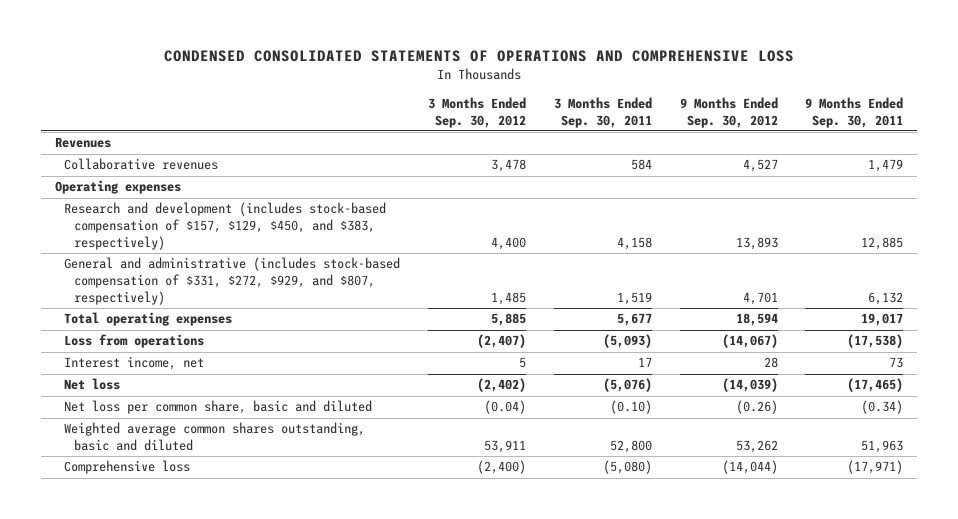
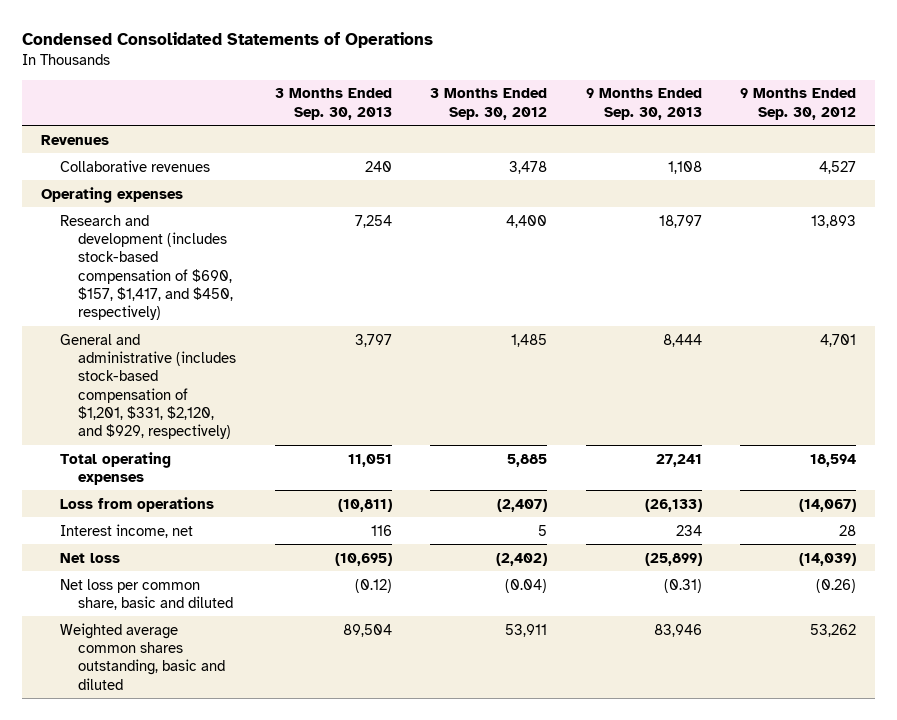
- CONDENSED CONSOLIDATED STATEMENTS OF OPERATIONS AND COMPREHENSIVE LOSS
+ Condensed Consolidated Statements of Operations
- | 3 Months Ended Sep. 30, 2012 | 3 Months Ended Sep. 30, 2011 | 9 Months Ended Sep. 30, 2012 | 9 Months Ended Sep. 30, 2011
+ | 3 Months Ended Sep. 30, 2013 | 3 Months Ended Sep. 30, 2012 | 9 Months Ended Sep. 30, 2013 | 9 Months Ended Sep. 30, 2012
- Research and development (includes stock-based compensation of $157, $129, $450, and $383, respectively) | 4,400 | 4,158 | 13,893 | 12,885
- General and administrative (includes stock-based compensation of $331, $272, $929, and $807, respectively) | 1,485 | 1,519 | 4,701 | 6,132
+ Research and development (includes stock-based compensation of $690, $157, $1,417, and $450, respectively) | 7,254 | 4,400 | 18,797 | 13,893
+ General and administrative (includes stock-based compensation of $1,201, $331, $2,120, and $929, respectively) | 3,797 | 1,485 | 8,444 | 4,701
- Comprehensive loss | (2,400) | (5,080) | (14,044) | (17,971)

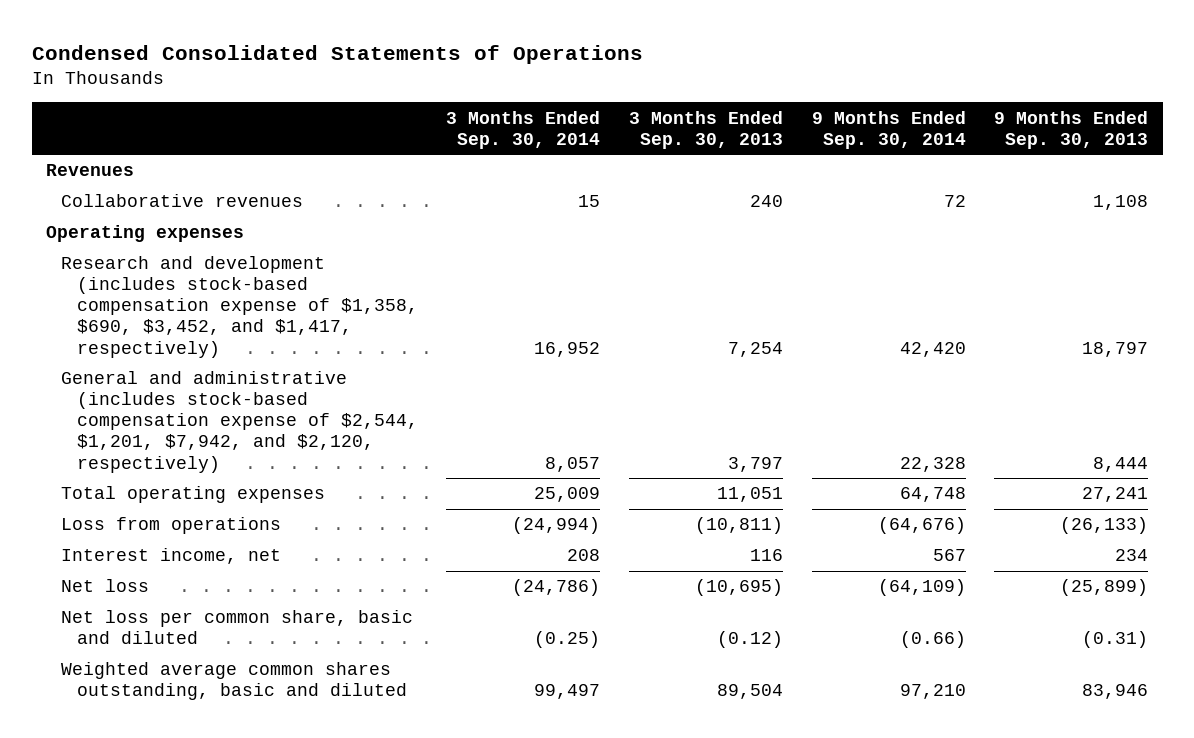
- | 3 Months Ended Sep. 30, 2013 | 3 Months Ended Sep. 30, 2012 | 9 Months Ended Sep. 30, 2013 | 9 Months Ended Sep. 30, 2012
+ | 3 Months Ended Sep. 30, 2014 | 3 Months Ended Sep. 30, 2013 | 9 Months Ended Sep. 30, 2014 | 9 Months Ended Sep. 30, 2013
- Research and development (includes stock-based compensation of $690, $157, $1,417, and $450, respectively) | 7,254 | 4,400 | 18,797 | 13,893
- General and administrative (includes stock-based compensation of $1,201, $331, $2,120, and $929, respectively) | 3,797 | 1,485 | 8,444 | 4,701
+ Research and development (includes stock-based compensation expense of $1,358, $690, $3,452, and $1,417, respectively) | 16,952 | 7,254 | 42,420 | 18,797
+ General and administrative (includes stock-based compensation expense of $2,544, $1,201, $7,942, and $2,120, respectively) | 8,057 | 3,797 | 22,328 | 8,444

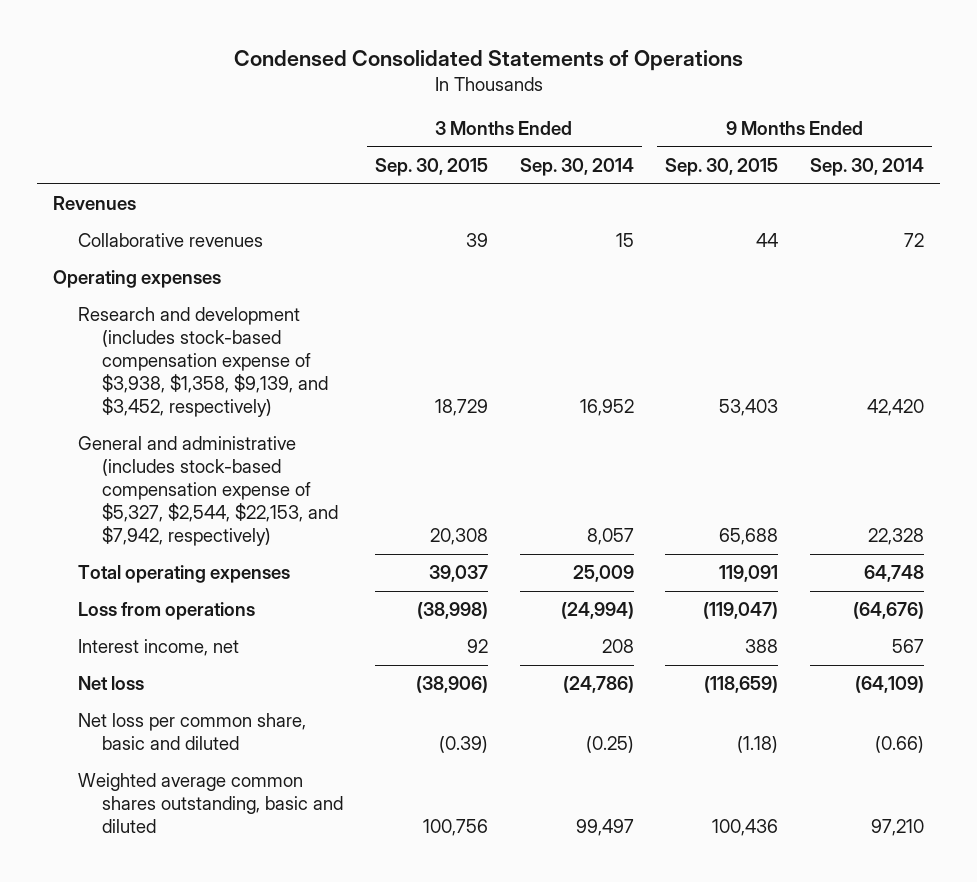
- | 3 Months Ended Sep. 30, 2014 | 3 Months Ended Sep. 30, 2013 | 9 Months Ended Sep. 30, 2014 | 9 Months Ended Sep. 30, 2013
+ | 3 Months Ended Sep. 30, 2015 | 3 Months Ended Sep. 30, 2014 | 9 Months Ended Sep. 30, 2015 | 9 Months Ended Sep. 30, 2014
- Research and development (includes stock-based compensation expense of $1,358, $690, $3,452, and $1,417, respectively) | 16,952 | 7,254 | 42,420 | 18,797
- General and administrative (includes stock-based compensation expense of $2,544, $1,201, $7,942, and $2,120, respectively) | 8,057 | 3,797 | 22,328 | 8,444
+ Research and development (includes stock-based compensation expense of $3,938, $1,358, $9,139, and $3,452, respectively) | 18,729 | 16,952 | 53,403 | 42,420
+ General and administrative (includes stock-based compensation expense of $5,327, $2,544, $22,153, and $7,942, respectively) | 20,308 | 8,057 | 65,688 | 22,328

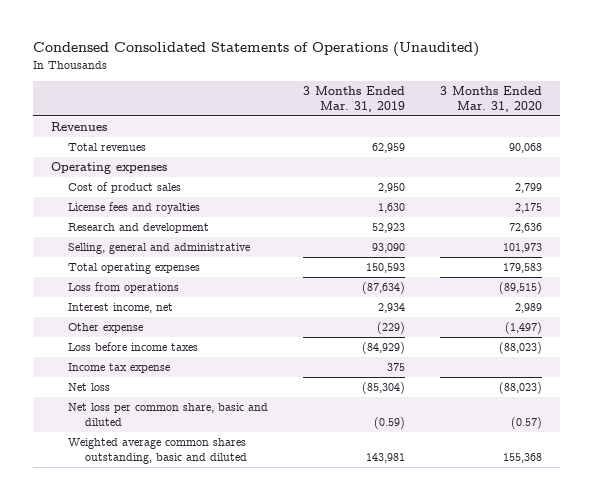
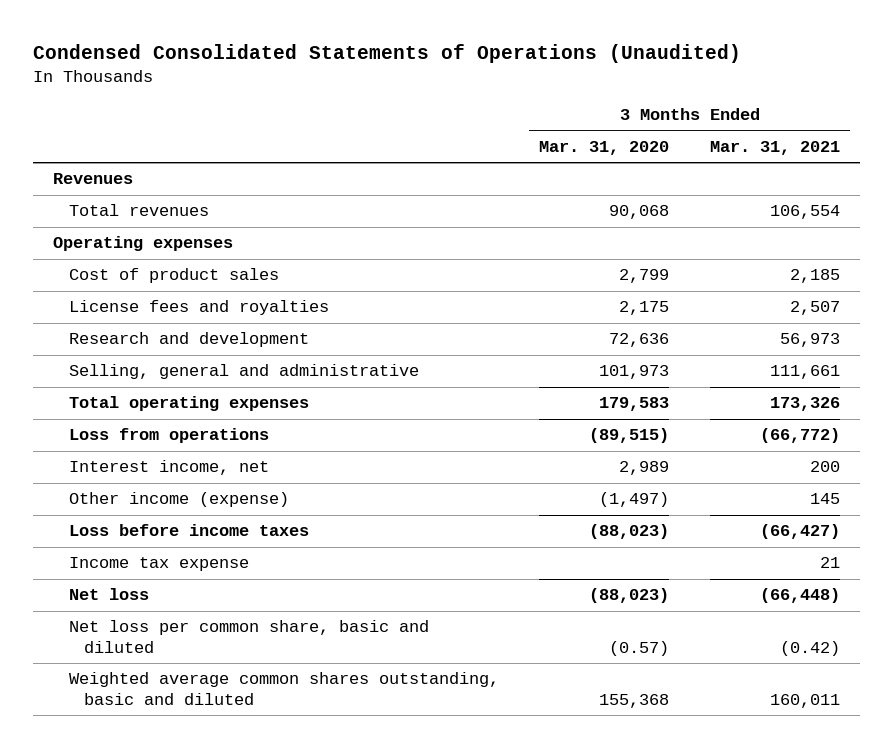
- | 3 Months Ended Mar. 31, 2019 | 3 Months Ended Mar. 31, 2020
+ | 3 Months Ended Mar. 31, 2020 | 3 Months Ended Mar. 31, 2021
- Other expense | (229) | (1,497)
+ Other income (expense) | (1,497) | 145

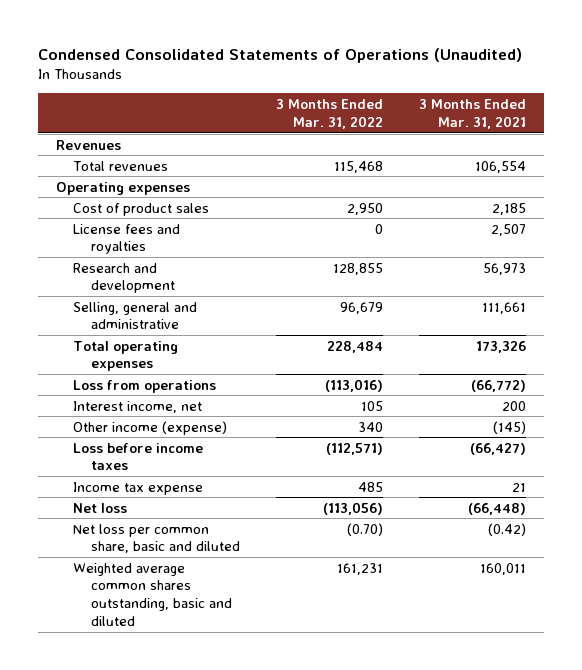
- | 3 Months Ended Mar. 31, 2020 | 3 Months Ended Mar. 31, 2021
+ | 3 Months Ended Mar. 31, 2022 | 3 Months Ended Mar. 31, 2021
- Other income (expense) | (1,497) | 145
+ Other income (expense) | 340 | (145)

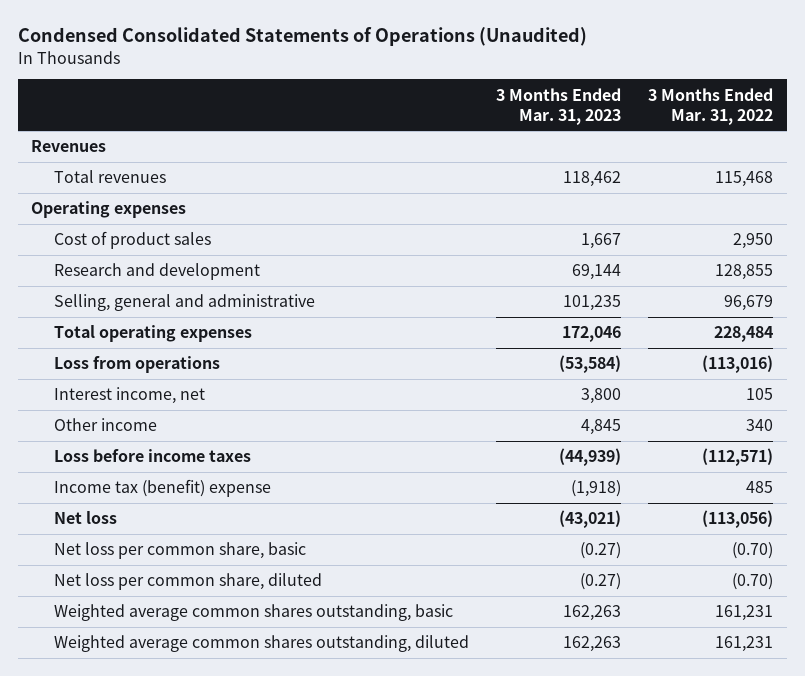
- | 3 Months Ended Mar. 31, 2022 | 3 Months Ended Mar. 31, 2021
+ | 3 Months Ended Mar. 31, 2023 | 3 Months Ended Mar. 31, 2022
- License fees and royalties | 0 | 2,507
- Other income (expense) | 340 | (145)
+ Other income | 4,845 | 340
- Income tax expense | 485 | 21
+ Income tax (benefit) expense | (1,918) | 485
- Net loss per common share, basic and diluted | (0.70) | (0.42)
- Weighted average common shares outstanding, basic and diluted | 161,231 | 160,011
+ Net loss per common share, basic | (0.27) | (0.70)
+ Net loss per common share, diluted | (0.27) | (0.70)
+ Weighted average common shares outstanding, basic | 162,263 | 161,231
+ Weighted average common shares outstanding, diluted | 162,263 | 161,231

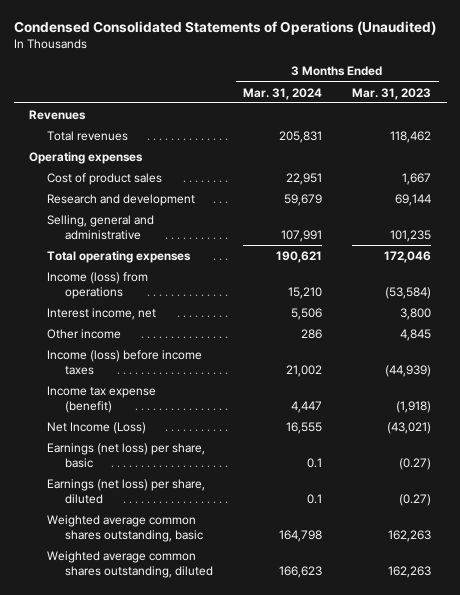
- | 3 Months Ended Mar. 31, 2023 | 3 Months Ended Mar. 31, 2022
+ | 3 Months Ended Mar. 31, 2024 | 3 Months Ended Mar. 31, 2023
- Loss from operations | (53,584) | (113,016)
+ Income (loss) from operations | 15,210 | (53,584)
- Loss before income taxes | (44,939) | (112,571)
- Income tax (benefit) expense | (1,918) | 485
- Net loss | (43,021) | (113,056)
- Net loss per common share, basic | (0.27) | (0.70)
- Net loss per common share, diluted | (0.27) | (0.70)
+ Income (loss) before income taxes | 21,002 | (44,939)
+ Income tax expense (benefit) | 4,447 | (1,918)
+ Net Income (Loss) | 16,555 | (43,021)
+ Earnings (net loss) per share, basic | 0.1 | (0.27)
+ Earnings (net loss) per share, diluted | 0.1 | (0.27)

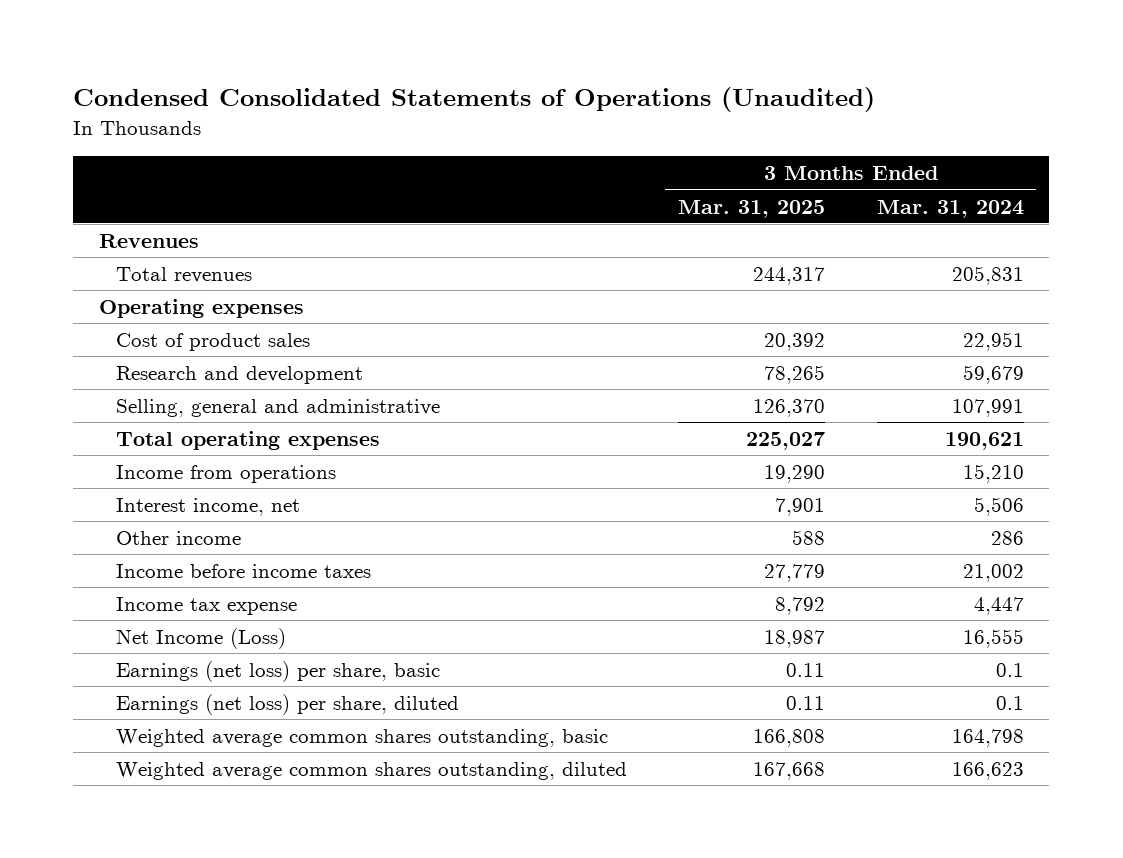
- | 3 Months Ended Mar. 31, 2024 | 3 Months Ended Mar. 31, 2023
+ | 3 Months Ended Mar. 31, 2025 | 3 Months Ended Mar. 31, 2024
- Income (loss) from operations | 15,210 | (53,584)
+ Income from operations | 19,290 | 15,210
- Income (loss) before income taxes | 21,002 | (44,939)
- Income tax expense (benefit) | 4,447 | (1,918)
+ Income before income taxes | 27,779 | 21,002
+ Income tax expense | 8,792 | 4,447

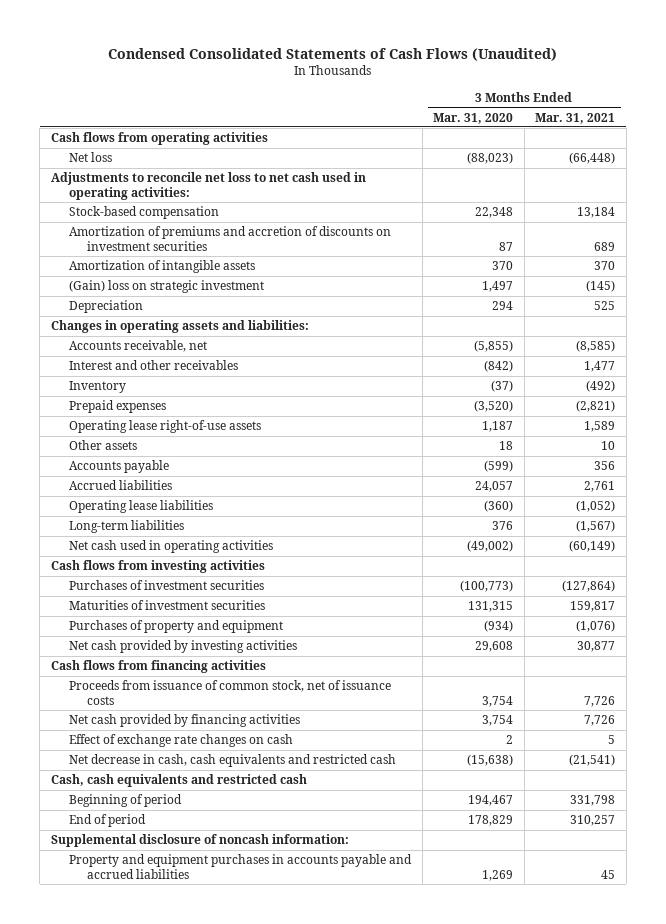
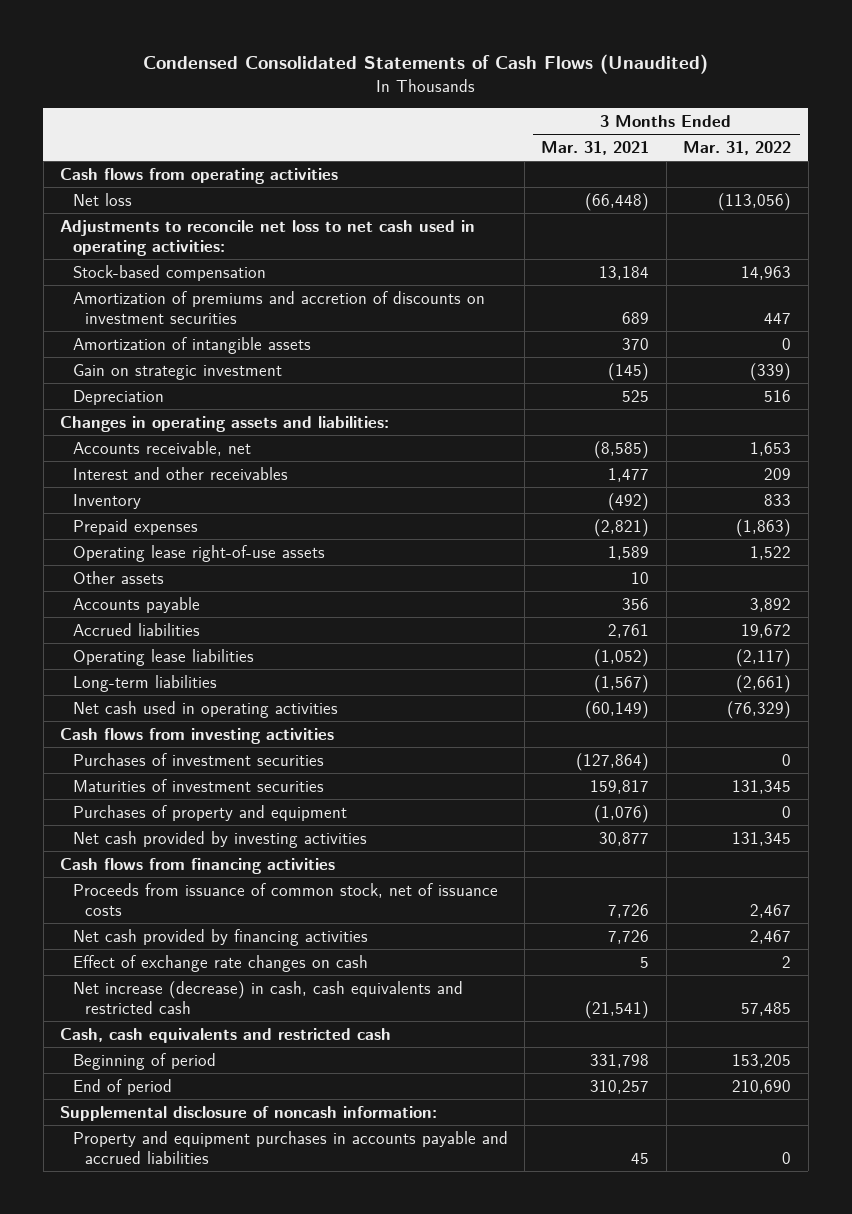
- | 3 Months Ended Mar. 31, 2020 | 3 Months Ended Mar. 31, 2021
+ | 3 Months Ended Mar. 31, 2021 | 3 Months Ended Mar. 31, 2022
- (Gain) loss on strategic investment | 1,497 | (145)
+ Gain on strategic investment | (145) | (339)
- Net decrease in cash, cash equivalents and restricted cash | (15,638) | (21,541)
+ Net increase (decrease) in cash, cash equivalents and restricted cash | (21,541) | 57,485

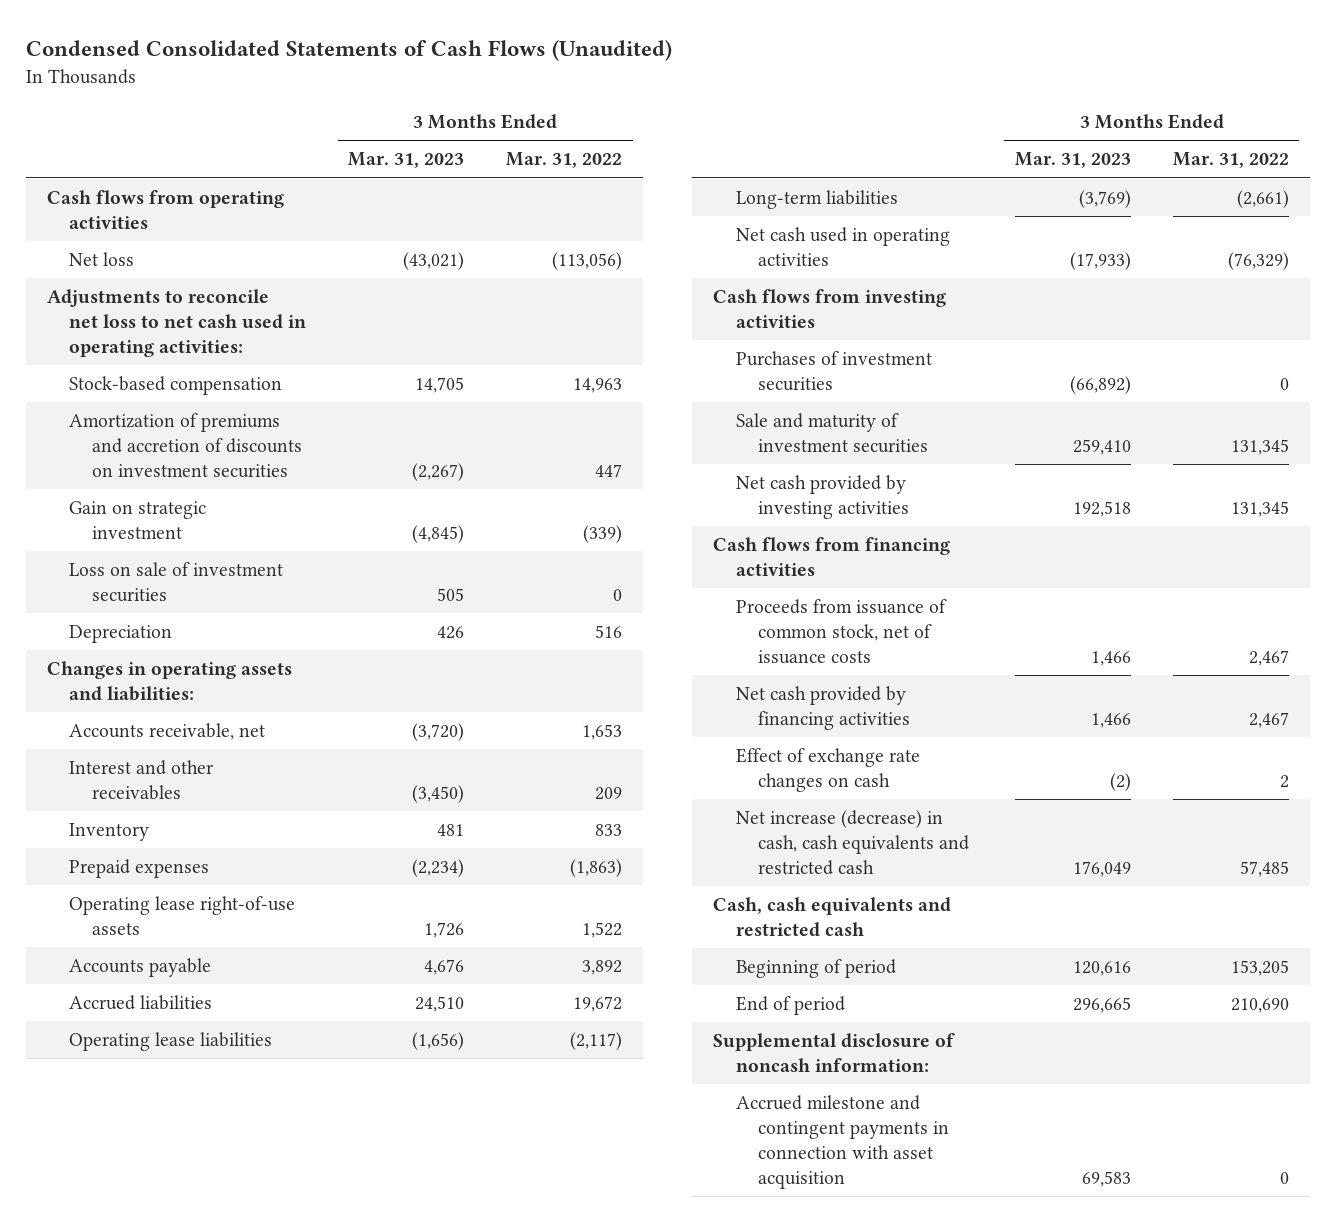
- | 3 Months Ended Mar. 31, 2021 | 3 Months Ended Mar. 31, 2022
+ | 3 Months Ended Mar. 31, 2023 | 3 Months Ended Mar. 31, 2022
- Amortization of intangible assets | 370 | 0
+ Loss on sale of investment securities | 505 | 0
- Other assets | 10 |
- Maturities of investment securities | 159,817 | 131,345
- Purchases of property and equipment | (1,076) | 0
+ Sale and maturity of investment securities | 259,410 | 131,345
- Property and equipment purchases in accounts payable and accrued liabilities | 45 | 0
+ Accrued milestone and contingent payments in connection with asset acquisition | 69,583 | 0

